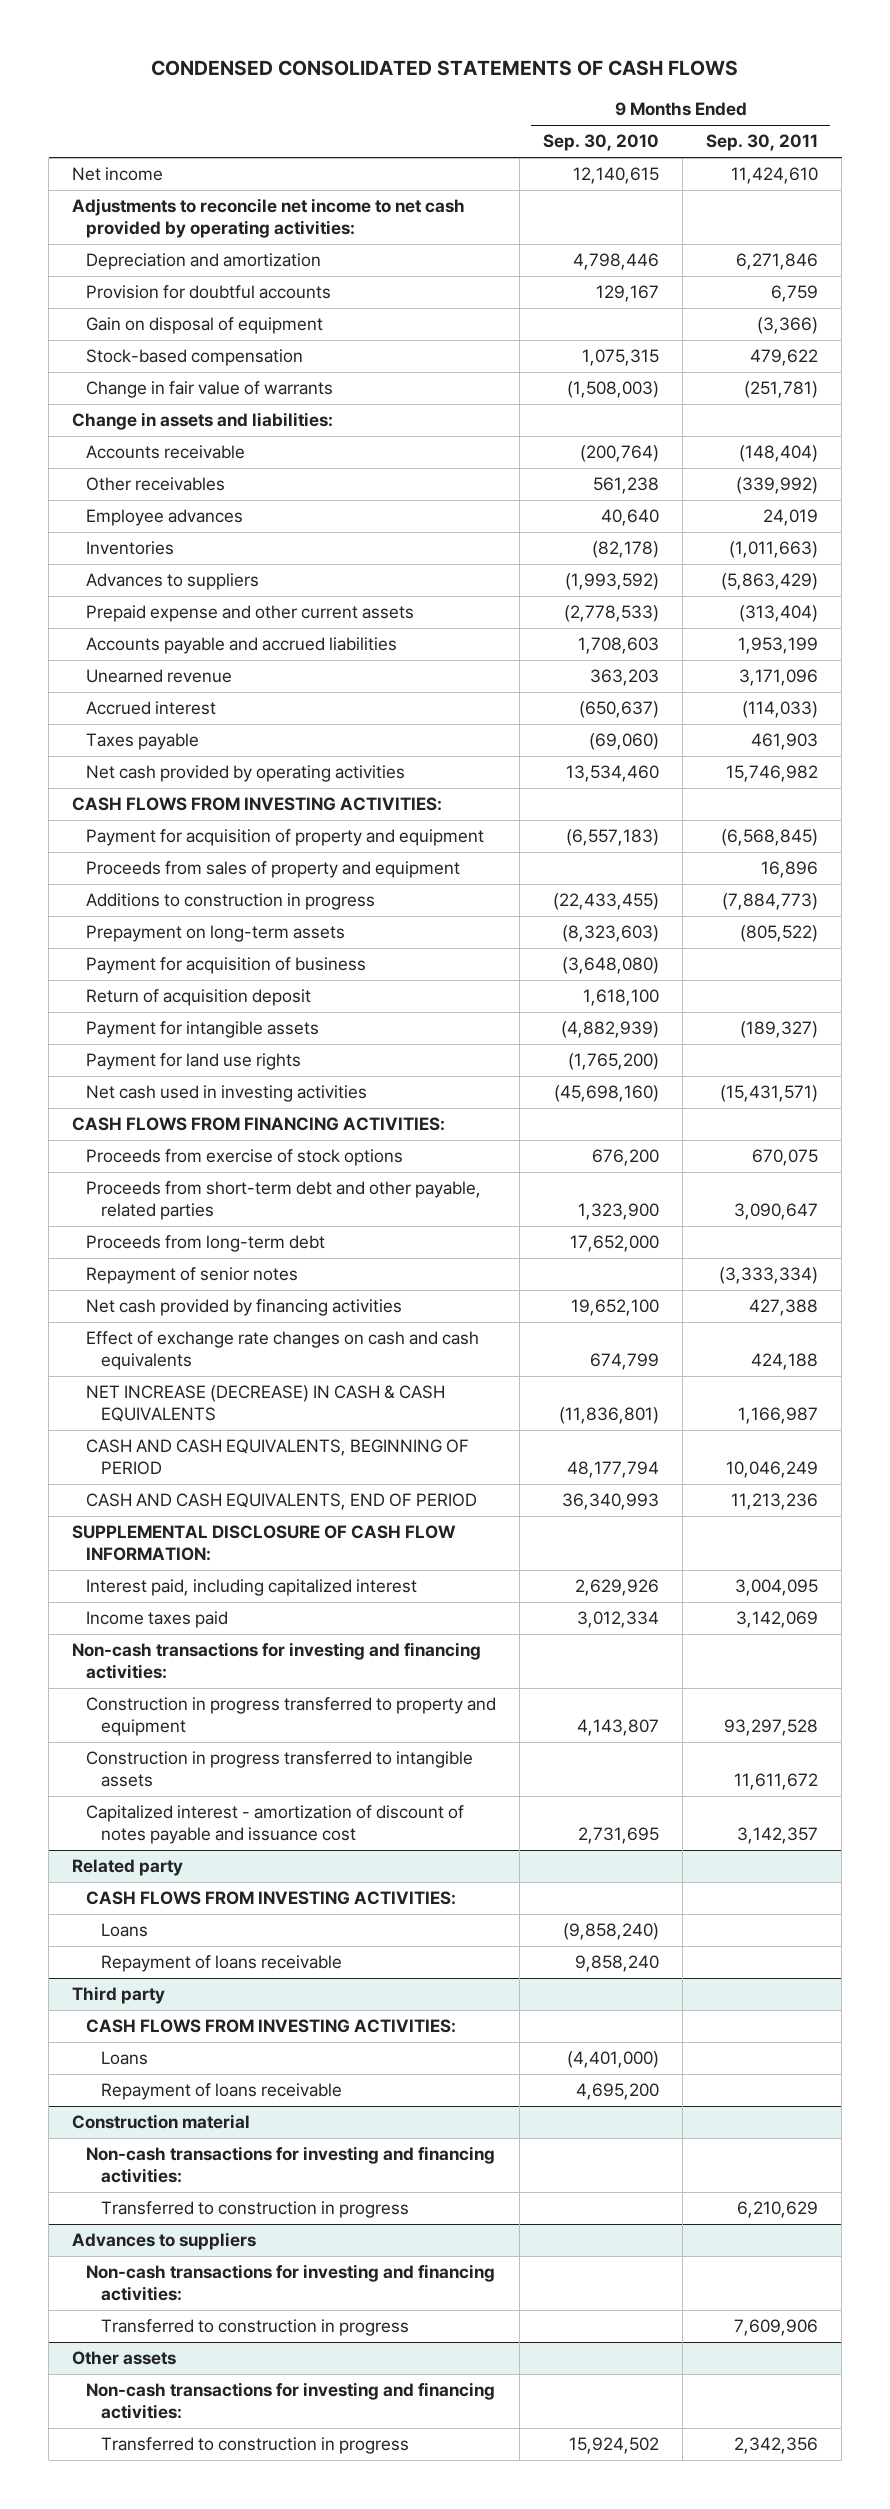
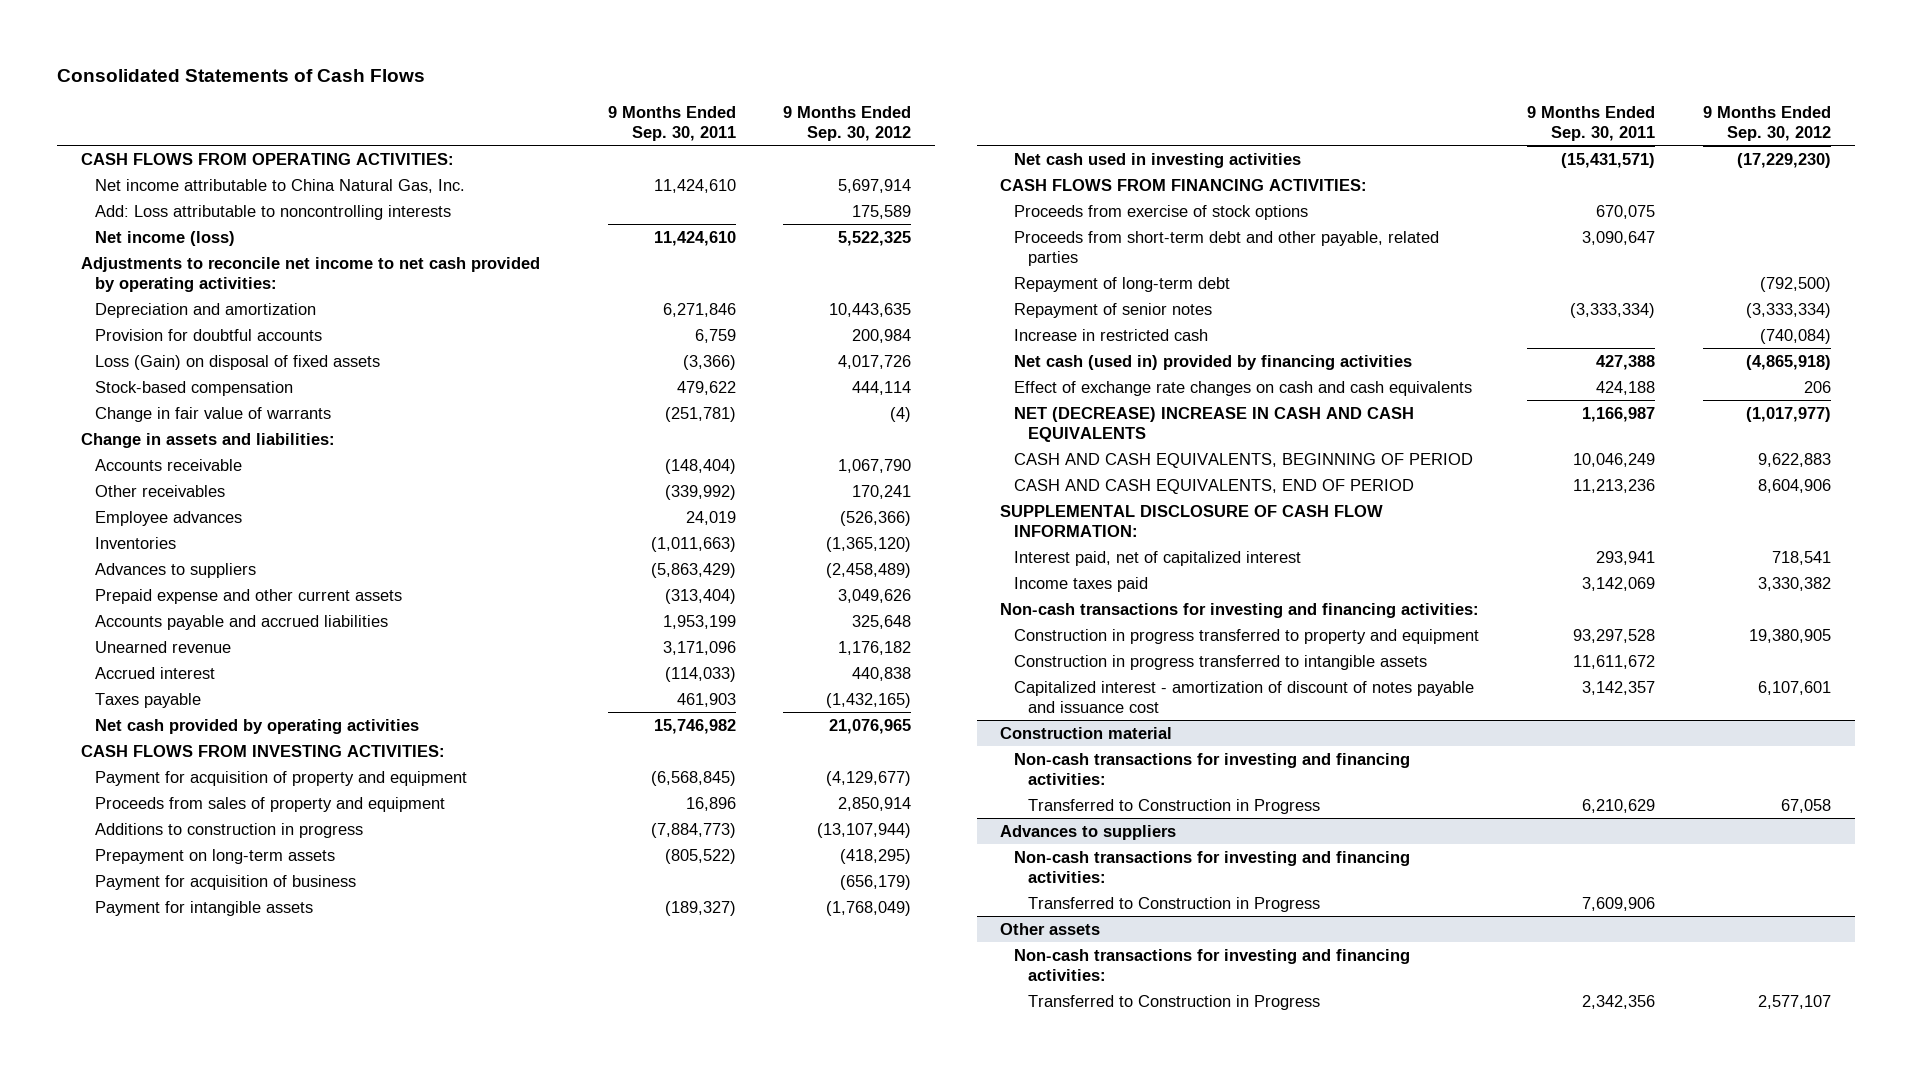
- CONDENSED CONSOLIDATED STATEMENTS OF CASH FLOWS
+ Consolidated Statements of Cash Flows
- | 9 Months Ended Sep. 30, 2010 | 9 Months Ended Sep. 30, 2011
+ | 9 Months Ended Sep. 30, 2011 | 9 Months Ended Sep. 30, 2012
- Net income | 12,140,615 | 11,424,610
+ CASH FLOWS FROM OPERATING ACTIVITIES:
+ Net income attributable to China Natural Gas, Inc. | 11,424,610 | 5,697,914
+ Add: Loss attributable to noncontrolling interests | | 175,589
+ Net income (loss) | 11,424,610 | 5,522,325
- Gain on disposal of equipment | | (3,366)
+ Loss (Gain) on disposal of fixed assets | (3,366) | 4,017,726
- Return of acquisition deposit | 1,618,100 |
- Payment for land use rights | (1,765,200) |
- Proceeds from long-term debt | 17,652,000 |
+ Repayment of long-term debt | | (792,500)
- Net cash provided by financing activities | 19,652,100 | 427,388
+ Increase in restricted cash | | (740,084)
+ Net cash (used in) provided by financing activities | 427,388 | (4,865,918)
- NET INCREASE (DECREASE) IN CASH & CASH EQUIVALENTS | (11,836,801) | 1,166,987
+ NET (DECREASE) INCREASE IN CASH AND CASH EQUIVALENTS | 1,166,987 | (1,017,977)
- Interest paid, including capitalized interest | 2,629,926 | 3,004,095
+ Interest paid, net of capitalized interest | 293,941 | 718,541
- Related party
- CASH FLOWS FROM INVESTING ACTIVITIES:
- Loans | (9,858,240) |
- Repayment of loans receivable | 9,858,240 |
- Third party
- CASH FLOWS FROM INVESTING ACTIVITIES:
- Loans | (4,401,000) |
- Repayment of loans receivable | 4,695,200 |
@ Construction material
- Transferred to construction in progress | | 6,210,629
+ Transferred to Construction in Progress | 6,210,629 | 67,058
@ Advances to suppliers
- Transferred to construction in progress | | 7,609,906
+ Transferred to Construction in Progress | 7,609,906 |
@ Other assets
- Transferred to construction in progress | 15,924,502 | 2,342,356
+ Transferred to Construction in Progress | 2,342,356 | 2,577,107

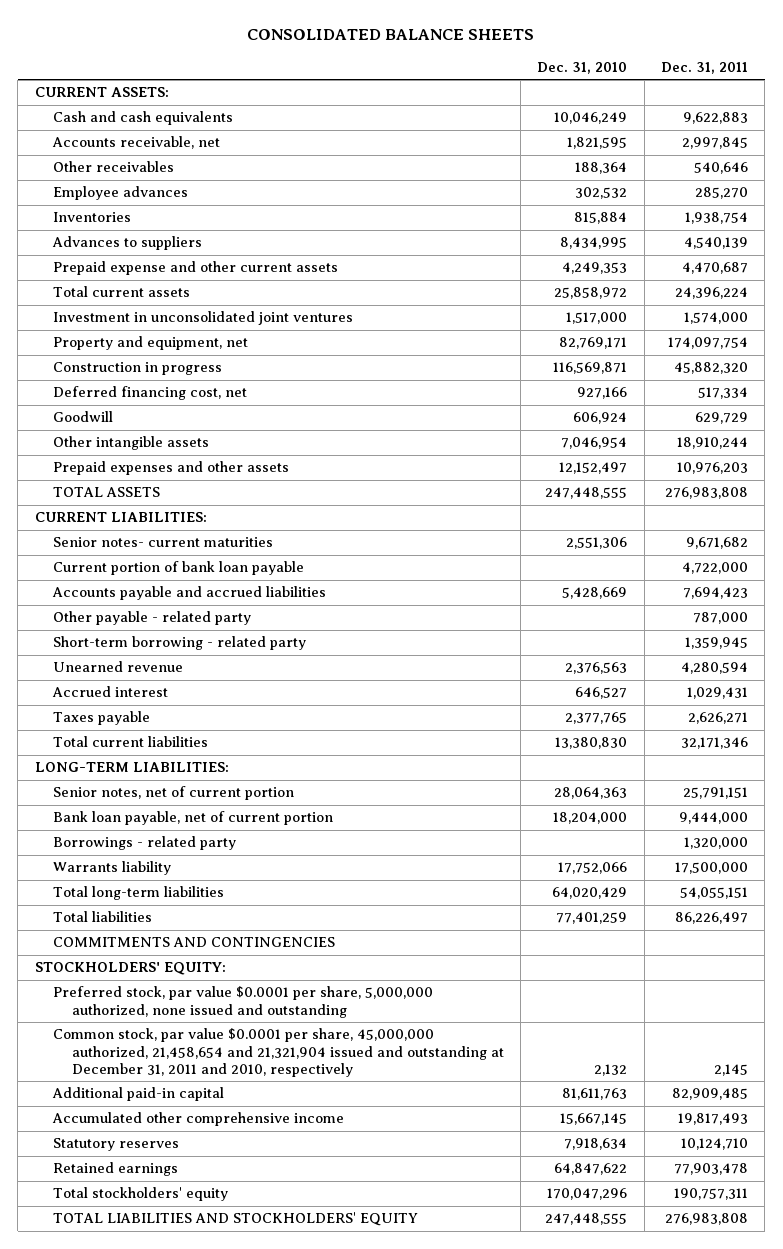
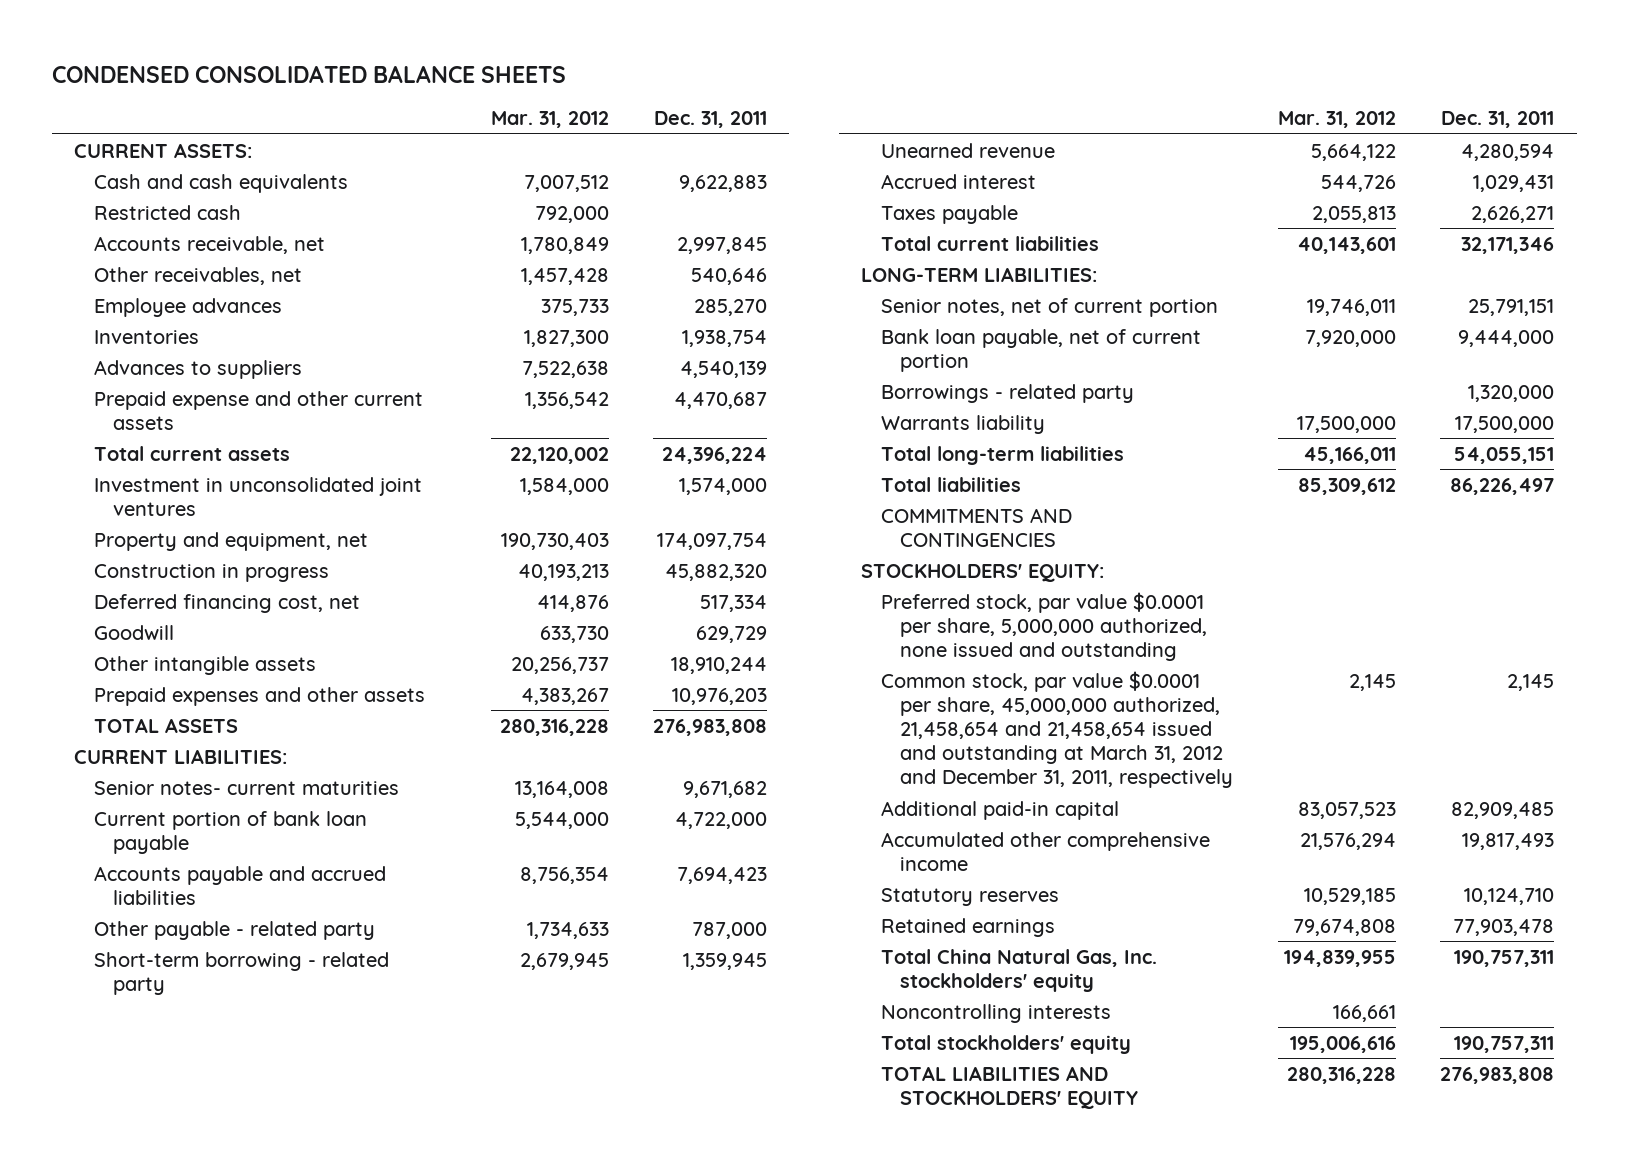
- CONSOLIDATED BALANCE SHEETS
+ CONDENSED CONSOLIDATED BALANCE SHEETS
- | Dec. 31, 2010 | Dec. 31, 2011
+ | Mar. 31, 2012 | Dec. 31, 2011
+ Restricted cash | 792,000 |
- Other receivables | 188,364 | 540,646
+ Other receivables, net | 1,457,428 | 540,646
- Common stock, par value $0.0001 per share, 45,000,000 authorized, 21,458,654 and 21,321,904 issued and outstanding at December 31, 2011 and 2010, respectively | 2,132 | 2,145
+ Common stock, par value $0.0001 per share, 45,000,000 authorized, 21,458,654 and 21,458,654 issued and outstanding at March 31, 2012 and December 31, 2011, respectively | 2,145 | 2,145
+ Total China Natural Gas, Inc. stockholders' equity | 194,839,955 | 190,757,311
+ Noncontrolling interests | 166,661 |

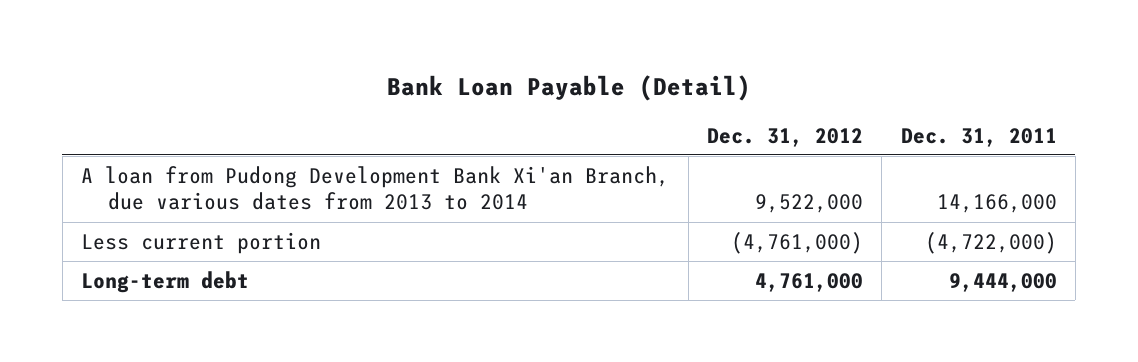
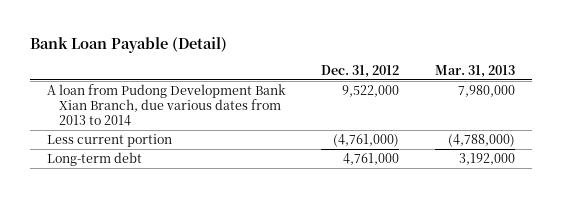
- | Dec. 31, 2012 | Dec. 31, 2011
+ | Dec. 31, 2012 | Mar. 31, 2013
- A loan from Pudong Development Bank Xi'an Branch, due various dates from 2013 to 2014 | 9,522,000 | 14,166,000
+ A loan from Pudong Development Bank Xian Branch, due various dates from 2013 to 2014 | 9,522,000 | 7,980,000

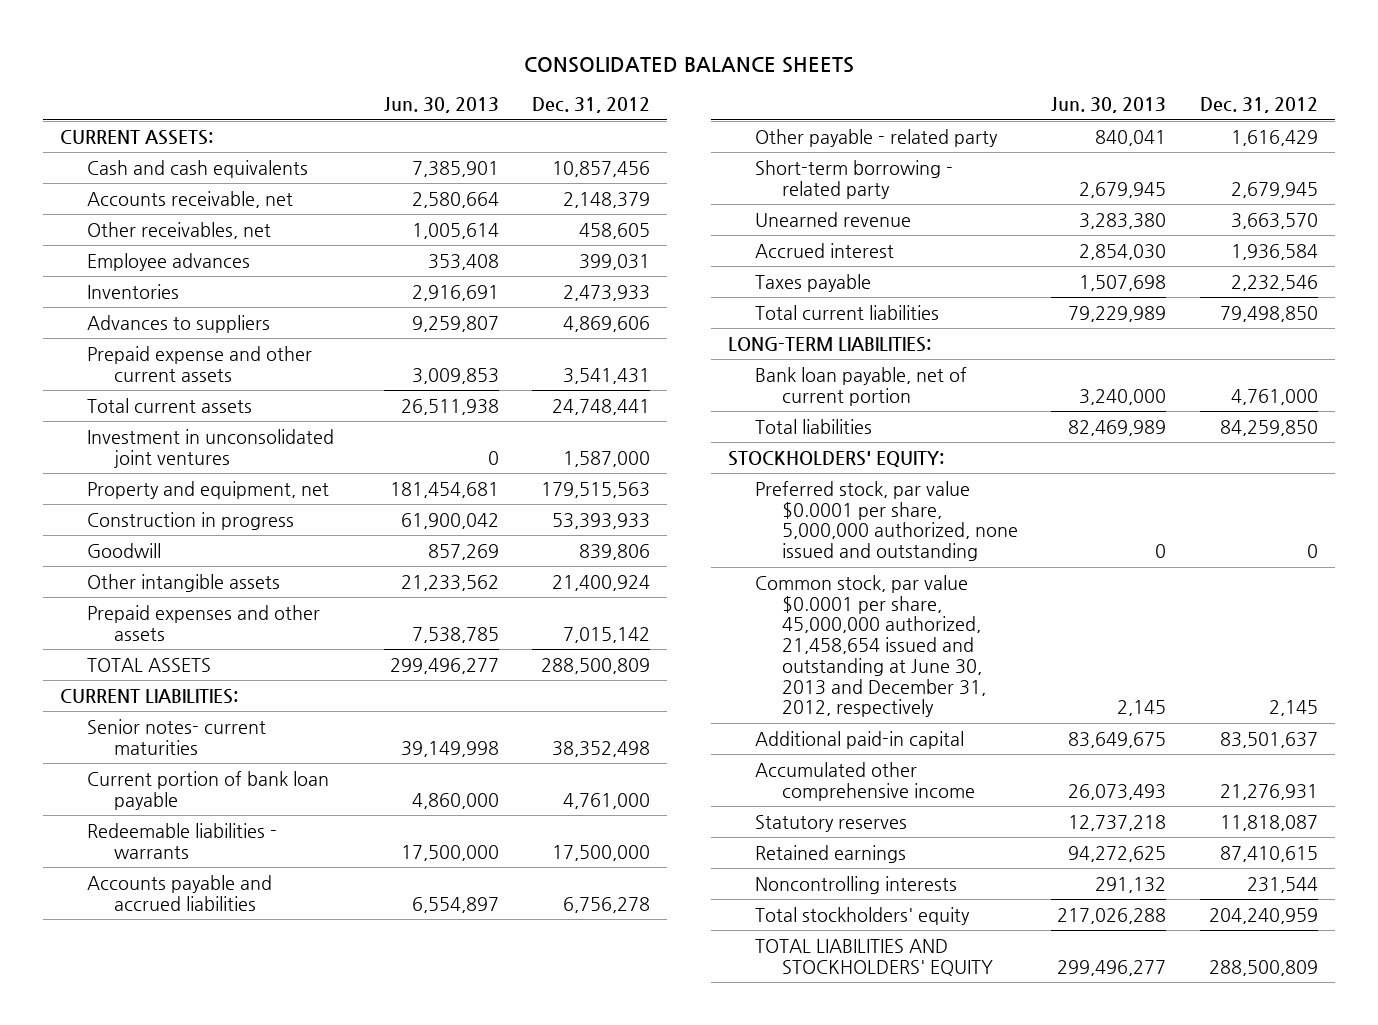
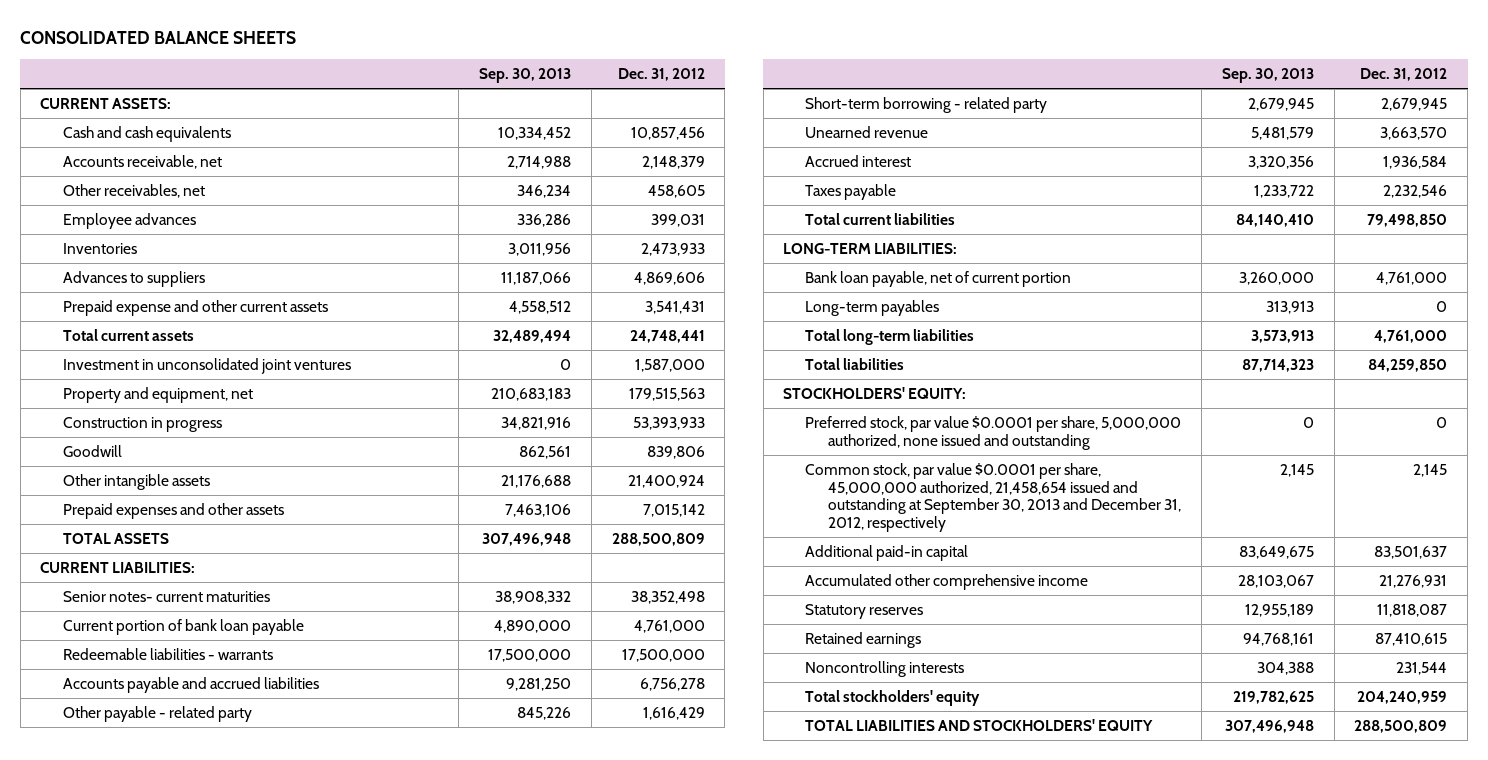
- | Jun. 30, 2013 | Dec. 31, 2012
+ | Sep. 30, 2013 | Dec. 31, 2012
+ Long-term payables | 313,913 | 0
+ Total long-term liabilities | 3,573,913 | 4,761,000
- Common stock, par value $0.0001 per share, 45,000,000 authorized, 21,458,654 issued and outstanding at June 30, 2013 and December 31, 2012, respectively | 2,145 | 2,145
+ Common stock, par value $0.0001 per share, 45,000,000 authorized, 21,458,654 issued and outstanding at September 30, 2013 and December 31, 2012, respectively | 2,145 | 2,145

